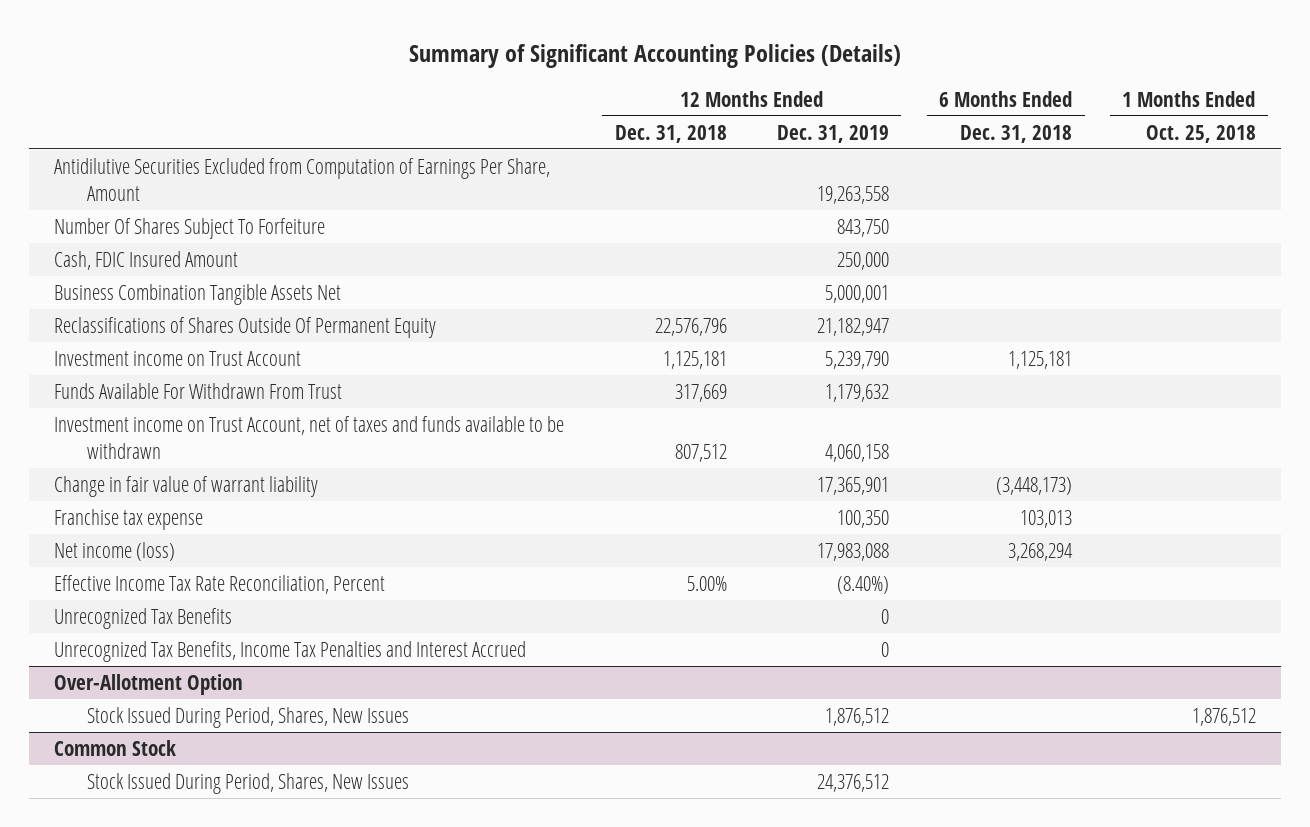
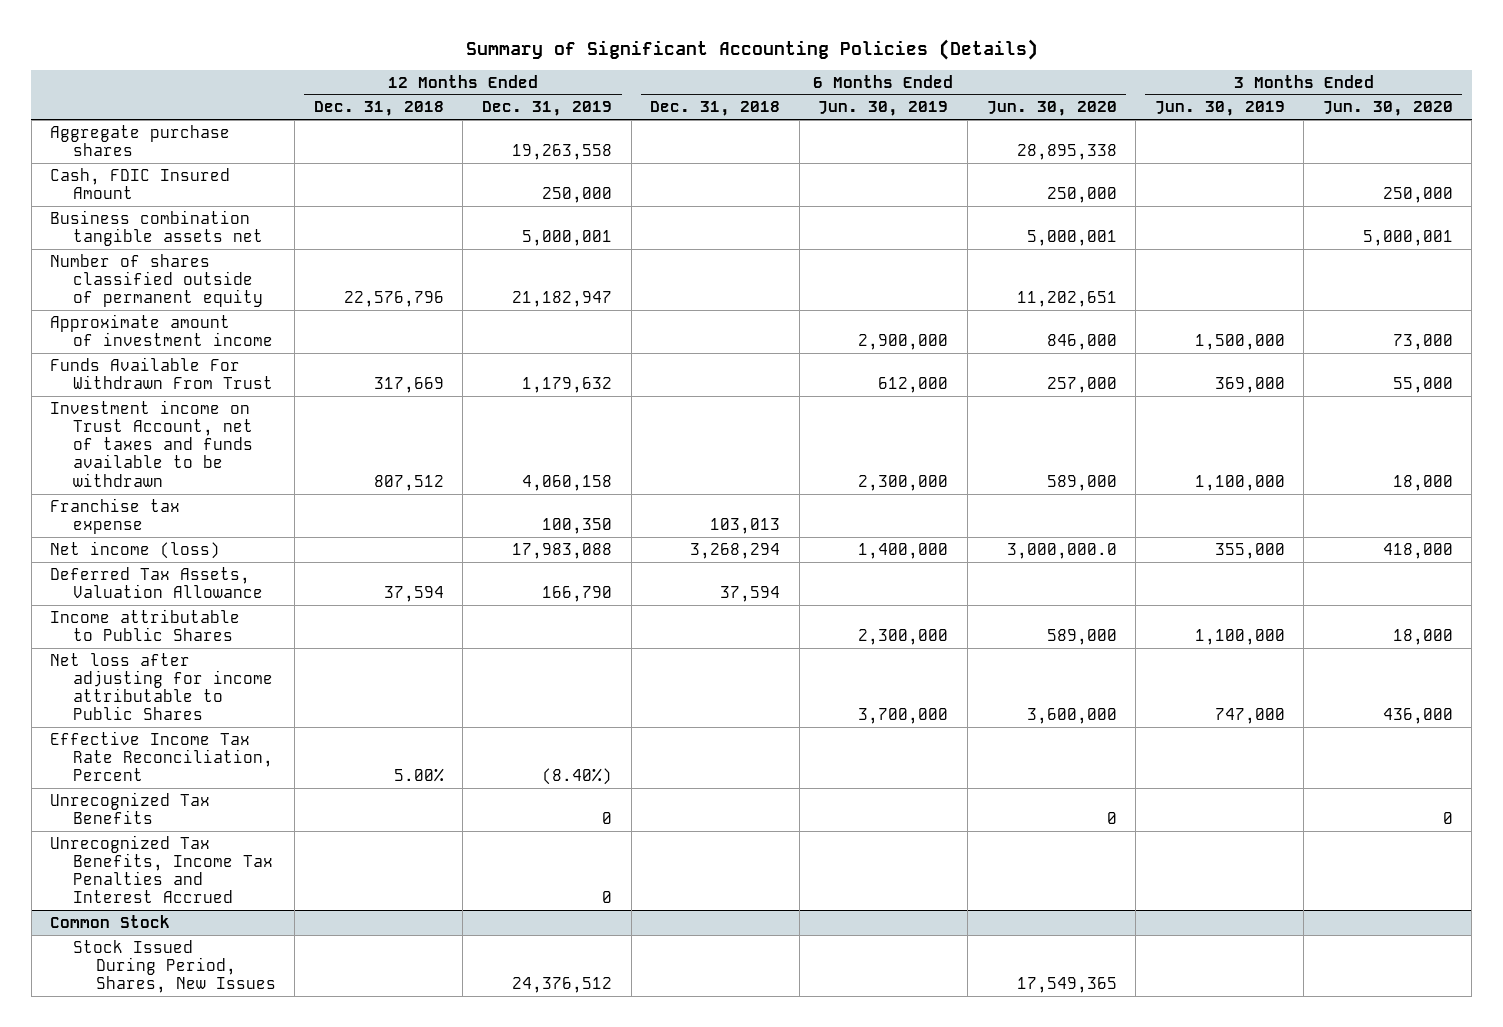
- | 12 Months Ended Dec. 31, 2018 | 12 Months Ended Dec. 31, 2019 | 6 Months Ended Dec. 31, 2018 | 1 Months Ended Oct. 25, 2018
+ | 12 Months Ended Dec. 31, 2018 | 12 Months Ended Dec. 31, 2019 | 6 Months Ended Dec. 31, 2018 | 6 Months Ended Jun. 30, 2019 | 6 Months Ended Jun. 30, 2020 | 3 Months Ended Jun. 30, 2019 | 3 Months Ended Jun. 30, 2020
- Antidilutive Securities Excluded from Computation of Earnings Per Share, Amount | | 19,263,558 | |
- Number Of Shares Subject To Forfeiture | | 843,750 | |
+ Aggregate purchase shares | | 19,263,558 | | | 28,895,338 | |
- Business Combination Tangible Assets Net | | 5,000,001 | |
- Reclassifications of Shares Outside Of Permanent Equity | 22,576,796 | 21,182,947 | |
- Investment income on Trust Account | 1,125,181 | 5,239,790 | 1,125,181 |
+ Business combination tangible assets net | | 5,000,001 | | | 5,000,001 | | 5,000,001
+ Number of shares classified outside of permanent equity | 22,576,796 | 21,182,947 | | | 11,202,651 | |
+ Approximate amount of investment income | | | | 2,900,000 | 846,000 | 1,500,000 | 73,000
- Change in fair value of warrant liability | | 17,365,901 | (3,448,173) |
+ Deferred Tax Assets, Valuation Allowance | 37,594 | 166,790 | 37,594 | | | |
+ Income attributable to Public Shares | | | | 2,300,000 | 589,000 | 1,100,000 | 18,000
+ Net loss after adjusting for income attributable to Public Shares | | | | 3,700,000 | 3,600,000 | 747,000 | 436,000
- Over-Allotment Option
- Stock Issued During Period, Shares, New Issues | | 1,876,512 | | 1,876,512

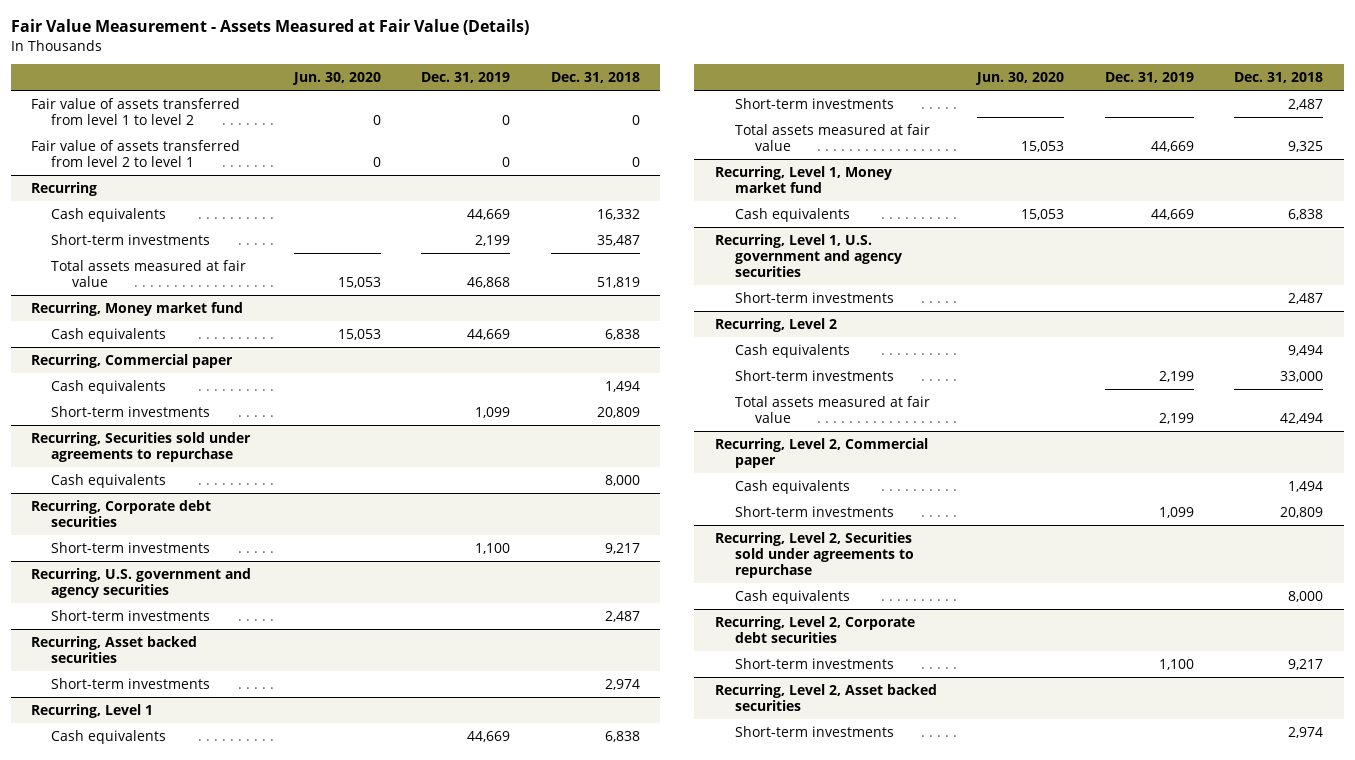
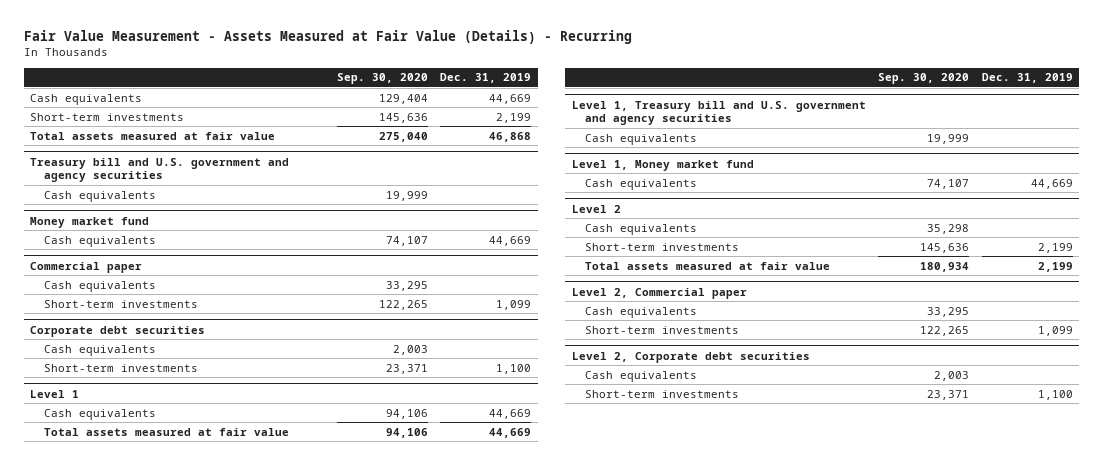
- Fair Value Measurement - Assets Measured at Fair Value (Details)
+ Fair Value Measurement - Assets Measured at Fair Value (Details) - Recurring
- | Jun. 30, 2020 | Dec. 31, 2019 | Dec. 31, 2018
+ | Sep. 30, 2020 | Dec. 31, 2019
- Fair value of assets transferred from level 1 to level 2 | 0 | 0 | 0
- Fair value of assets transferred from level 2 to level 1 | 0 | 0 | 0
- Recurring
- Recurring, Money market fund
+ Treasury bill and U.S. government and agency securities
+ Cash equivalents | 19,999 |
+ Money market fund
- Recurring, Commercial paper
+ Commercial paper
- Recurring, Securities sold under agreements to repurchase
+ Corporate debt securities
- Recurring, Corporate debt securities
- Recurring, U.S. government and agency securities
- Short-term investments | | | 2,487
- Recurring, Asset backed securities
- Short-term investments | | | 2,974
- Recurring, Level 1
+ Level 1
- Short-term investments | | | 2,487
- Recurring, Level 1, Money market fund
+ Level 1, Treasury bill and U.S. government and agency securities
+ Cash equivalents | 19,999 |
+ Level 1, Money market fund
- Recurring, Level 1, U.S. government and agency securities
- Short-term investments | | | 2,487
- Recurring, Level 2
+ Level 2
- Recurring, Level 2, Commercial paper
+ Level 2, Commercial paper
- Recurring, Level 2, Securities sold under agreements to repurchase
+ Level 2, Corporate debt securities
- Recurring, Level 2, Corporate debt securities
- Recurring, Level 2, Asset backed securities
- Short-term investments | | | 2,974

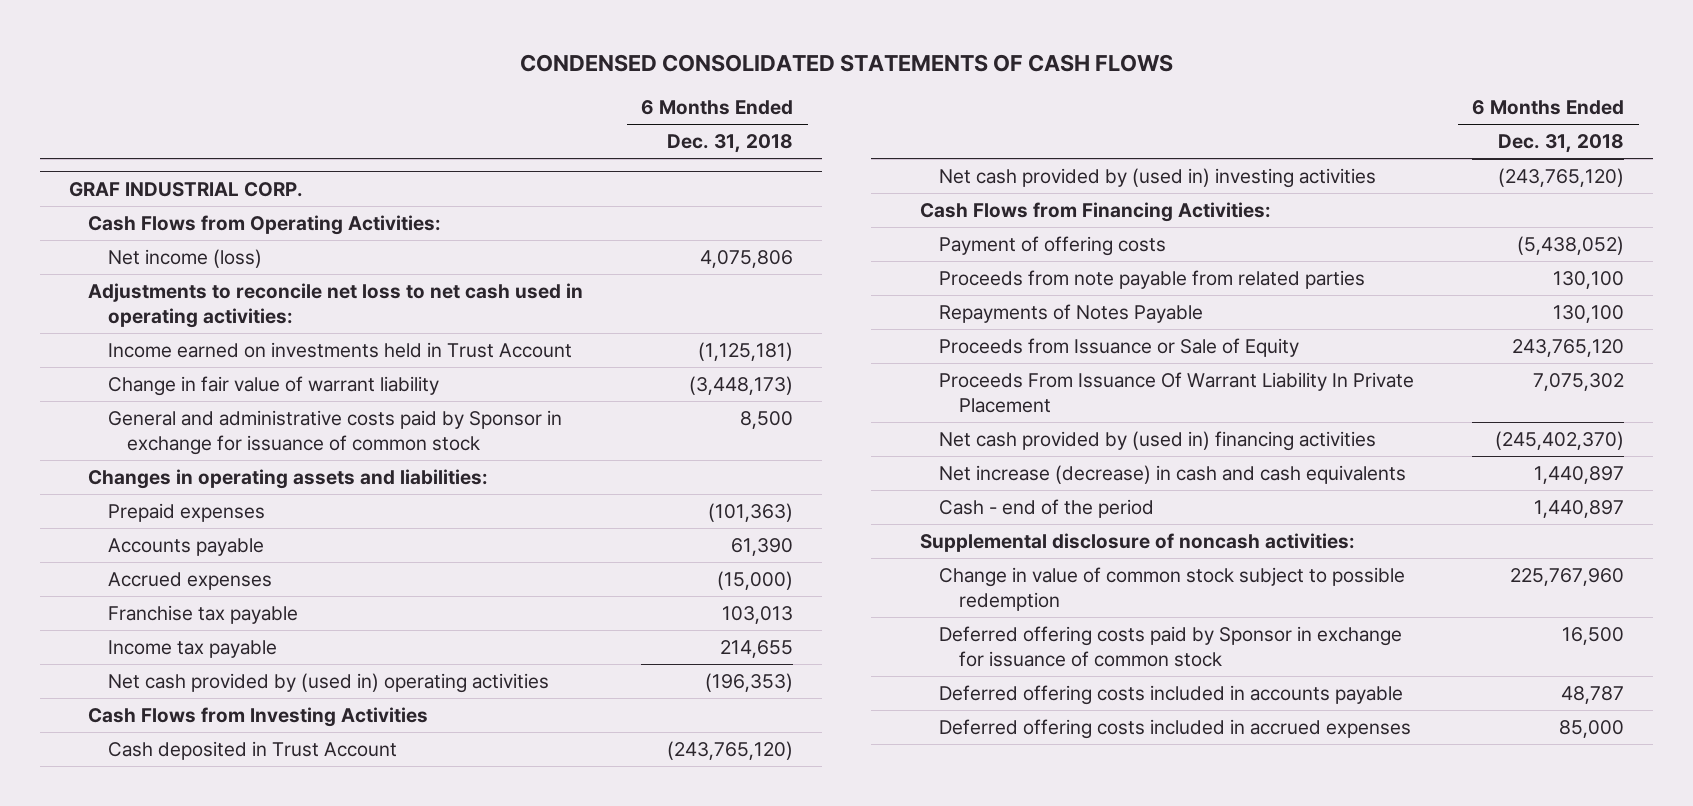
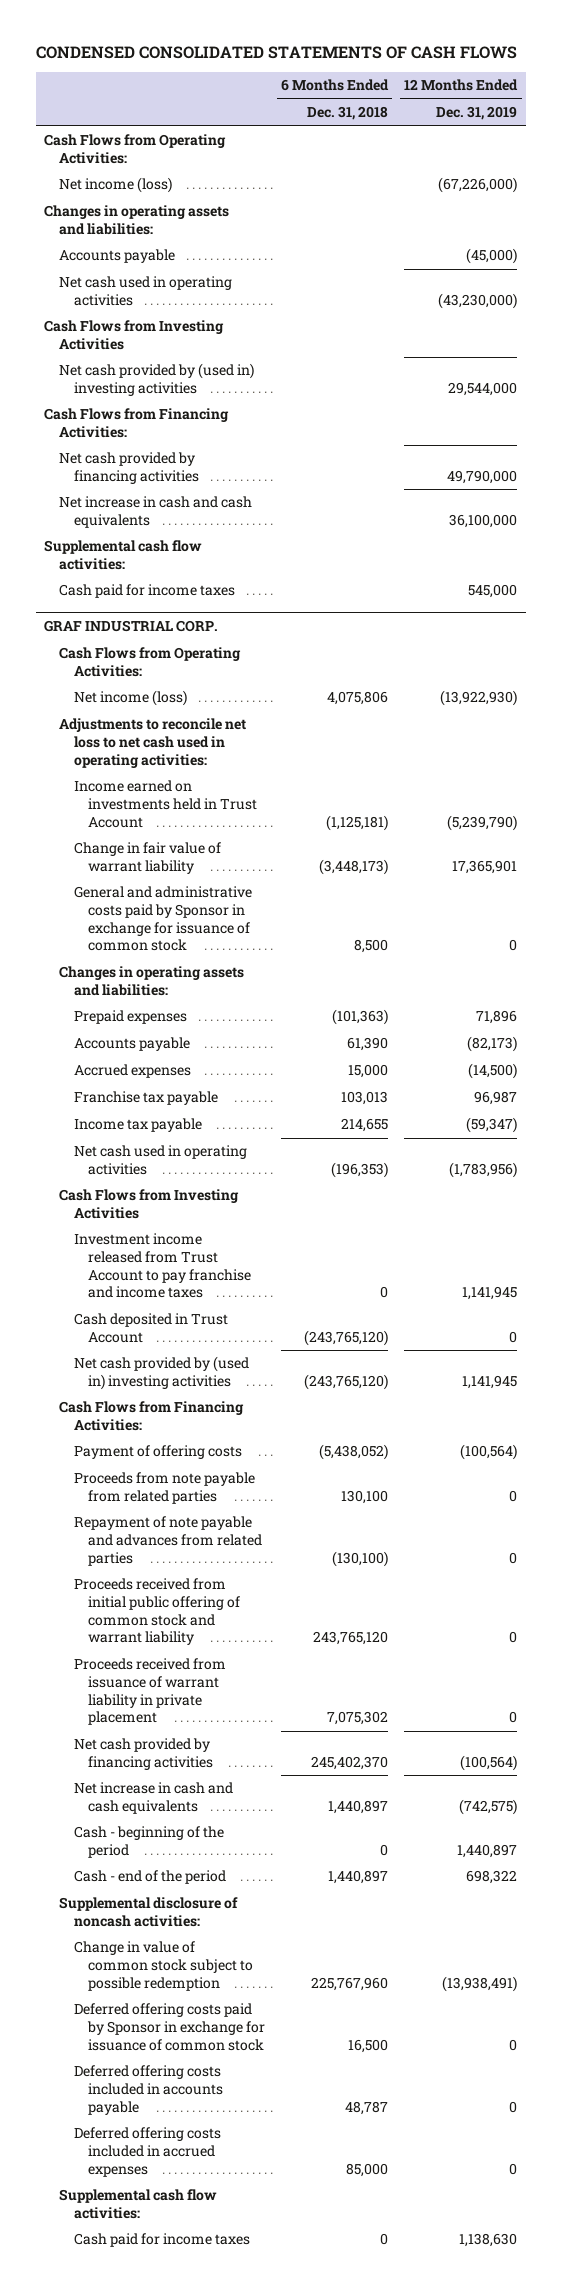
- | 6 Months Ended Dec. 31, 2018
+ | 6 Months Ended Dec. 31, 2018 | 12 Months Ended Dec. 31, 2019
+ Cash Flows from Operating Activities:
+ Net income (loss) | | (67,226,000)
+ Changes in operating assets and liabilities:
+ Accounts payable | | (45,000)
+ Net cash used in operating activities | | (43,230,000)
+ Cash Flows from Investing Activities
+ Net cash provided by (used in) investing activities | | 29,544,000
+ Cash Flows from Financing Activities:
+ Net cash provided by financing activities | | 49,790,000
+ Net increase in cash and cash equivalents | | 36,100,000
+ Supplemental cash flow activities:
+ Cash paid for income taxes | | 545,000
@ GRAF INDUSTRIAL CORP.
- Accrued expenses | (15,000)
+ Accrued expenses | 15,000 | (14,500)
- Net cash provided by (used in) operating activities | (196,353)
+ Net cash used in operating activities | (196,353) | (1,783,956)
+ Investment income released from Trust Account to pay franchise and income taxes | 0 | 1,141,945
- Repayments of Notes Payable | 130,100
- Proceeds from Issuance or Sale of Equity | 243,765,120
- Proceeds From Issuance Of Warrant Liability In Private Placement | 7,075,302
- Net cash provided by (used in) financing activities | (245,402,370)
- Net increase (decrease) in cash and cash equivalents | 1,440,897
+ Repayment of note payable and advances from related parties | (130,100) | 0
+ Proceeds received from initial public offering of common stock and warrant liability | 243,765,120 | 0
+ Proceeds received from issuance of warrant liability in private placement | 7,075,302 | 0
+ Net cash provided by financing activities | 245,402,370 | (100,564)
+ Net increase in cash and cash equivalents | 1,440,897 | (742,575)
+ Cash - beginning of the period | 0 | 1,440,897
+ Supplemental cash flow activities:
+ Cash paid for income taxes | 0 | 1,138,630

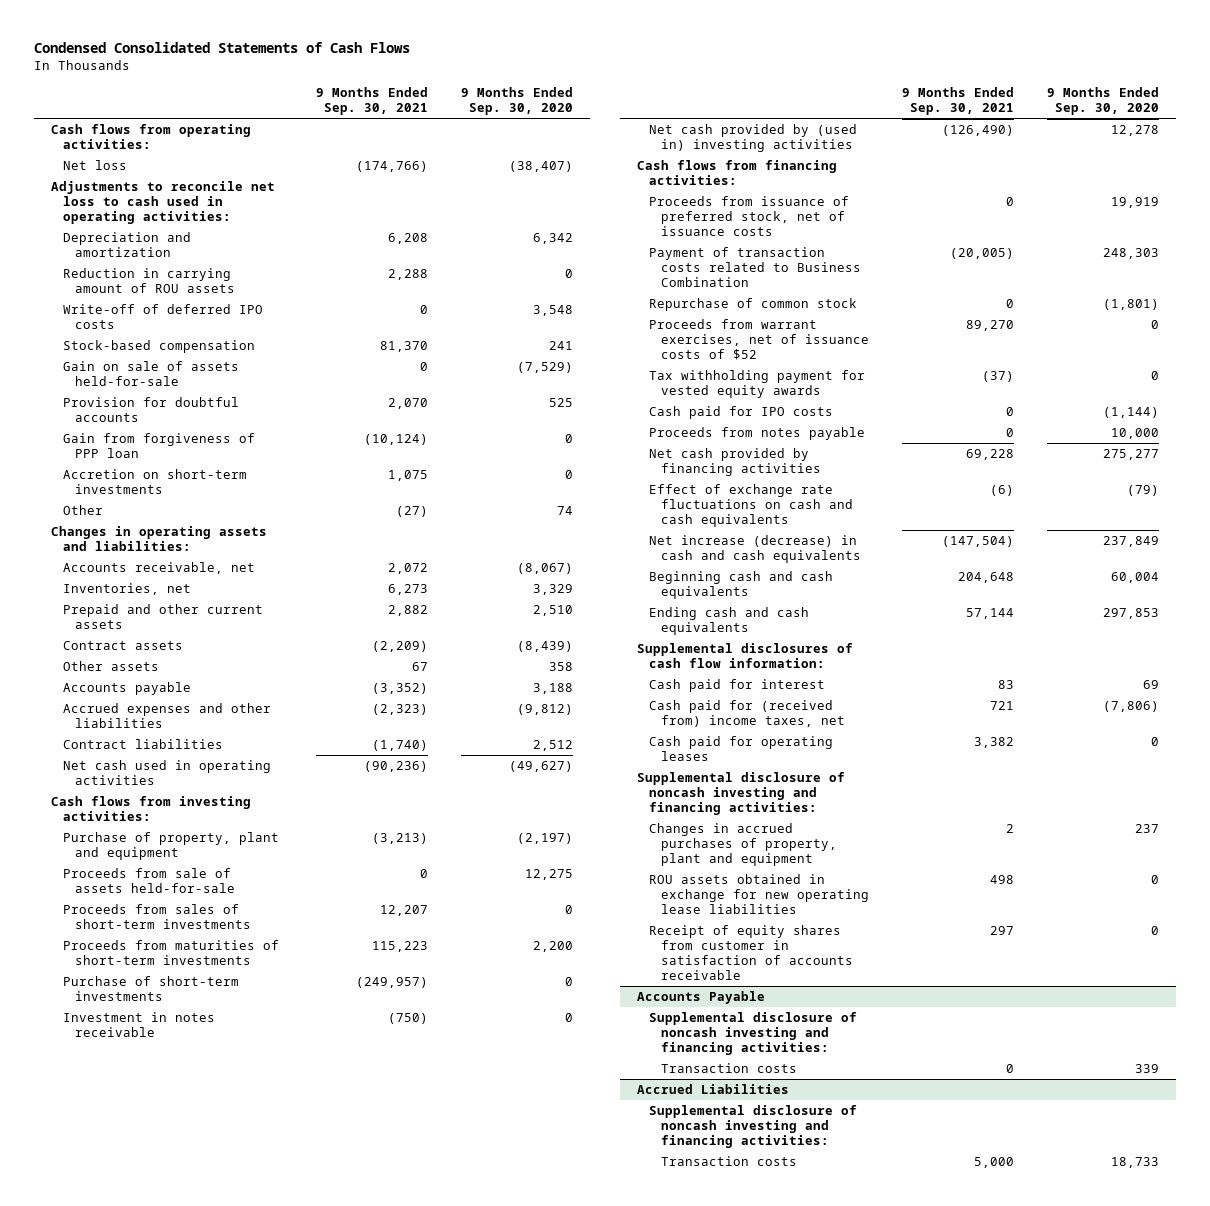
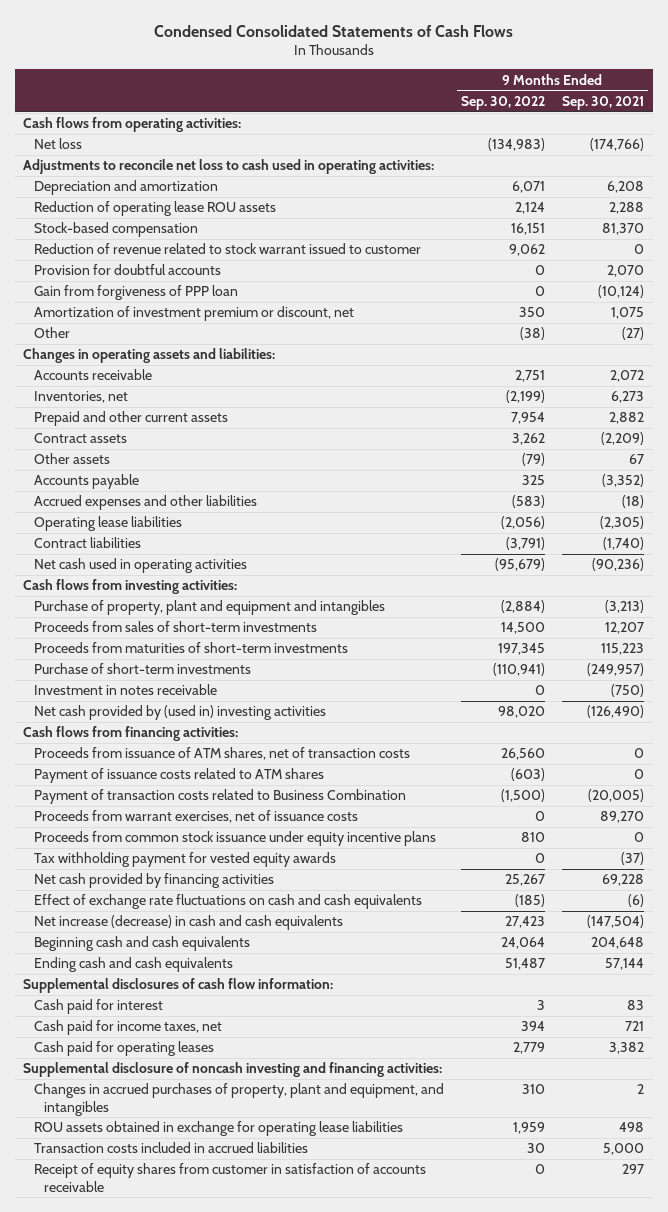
- | 9 Months Ended Sep. 30, 2021 | 9 Months Ended Sep. 30, 2020
+ | 9 Months Ended Sep. 30, 2022 | 9 Months Ended Sep. 30, 2021
- Reduction in carrying amount of ROU assets | 2,288 | 0
- Write-off of deferred IPO costs | 0 | 3,548
+ Reduction of operating lease ROU assets | 2,124 | 2,288
- Gain on sale of assets held-for-sale | 0 | (7,529)
+ Reduction of revenue related to stock warrant issued to customer | 9,062 | 0
- Accretion on short-term investments | 1,075 | 0
+ Amortization of investment premium or discount, net | 350 | 1,075
- Accounts receivable, net | 2,072 | (8,067)
+ Accounts receivable | 2,751 | 2,072
- Accrued expenses and other liabilities | (2,323) | (9,812)
+ Accrued expenses and other liabilities | (583) | (18)
+ Operating lease liabilities | (2,056) | (2,305)
- Purchase of property, plant and equipment | (3,213) | (2,197)
- Proceeds from sale of assets held-for-sale | 0 | 12,275
+ Purchase of property, plant and equipment and intangibles | (2,884) | (3,213)
- Proceeds from issuance of preferred stock, net of issuance costs | 0 | 19,919
+ Proceeds from issuance of ATM shares, net of transaction costs | 26,560 | 0
+ Payment of issuance costs related to ATM shares | (603) | 0
- Repurchase of common stock | 0 | (1,801)
- Proceeds from warrant exercises, net of issuance costs of $52 | 89,270 | 0
+ Proceeds from warrant exercises, net of issuance costs | 0 | 89,270
+ Proceeds from common stock issuance under equity incentive plans | 810 | 0
- Cash paid for IPO costs | 0 | (1,144)
- Proceeds from notes payable | 0 | 10,000
- Cash paid for (received from) income taxes, net | 721 | (7,806)
+ Cash paid for income taxes, net | 394 | 721
- Changes in accrued purchases of property, plant and equipment | 2 | 237
- ROU assets obtained in exchange for new operating lease liabilities | 498 | 0
+ Changes in accrued purchases of property, plant and equipment, and intangibles | 310 | 2
+ ROU assets obtained in exchange for operating lease liabilities | 1,959 | 498
+ Transaction costs included in accrued liabilities | 30 | 5,000
- Accounts Payable
- Supplemental disclosure of noncash investing and financing activities:
- Transaction costs | 0 | 339
- Accrued Liabilities
- Supplemental disclosure of noncash investing and financing activities:
- Transaction costs | 5,000 | 18,733

